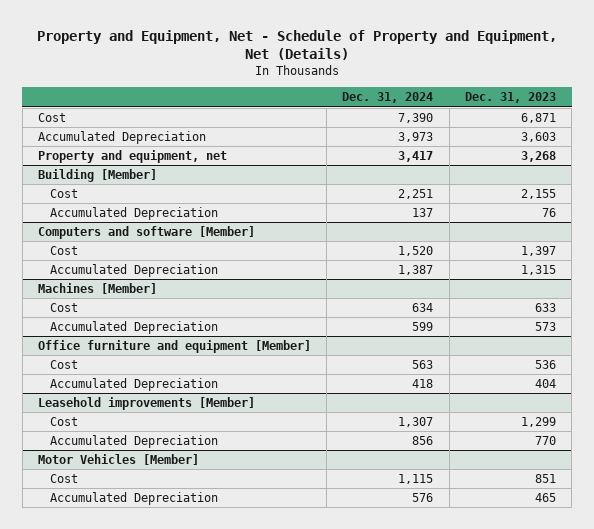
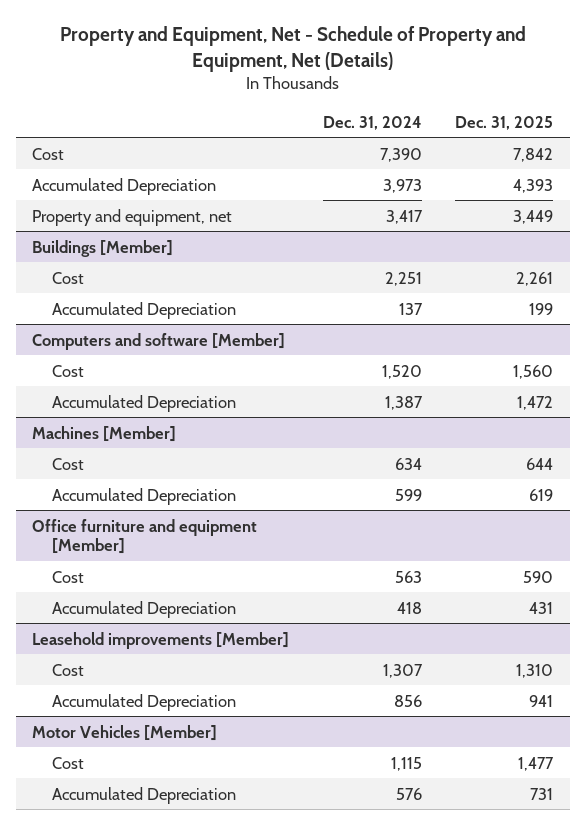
- | Dec. 31, 2024 | Dec. 31, 2023
+ | Dec. 31, 2024 | Dec. 31, 2025
- Building [Member]
+ Buildings [Member]

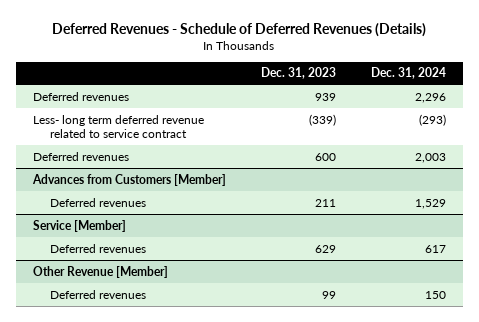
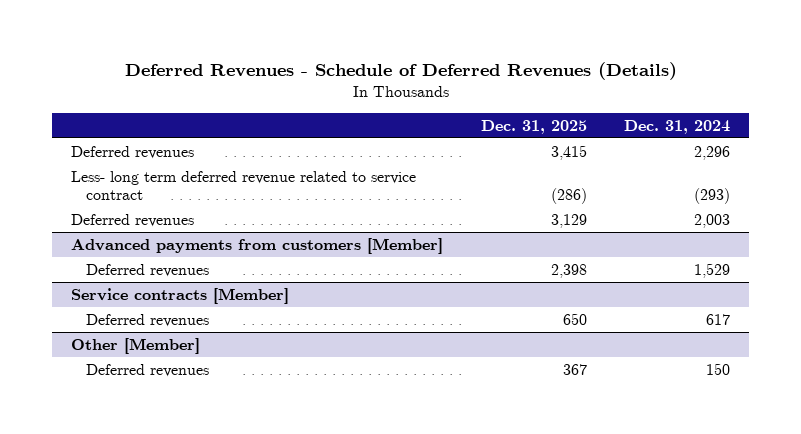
- | Dec. 31, 2023 | Dec. 31, 2024
+ | Dec. 31, 2025 | Dec. 31, 2024
- Advances from Customers [Member]
+ Advanced payments from customers [Member]
- Service [Member]
+ Service contracts [Member]
- Other Revenue [Member]
+ Other [Member]

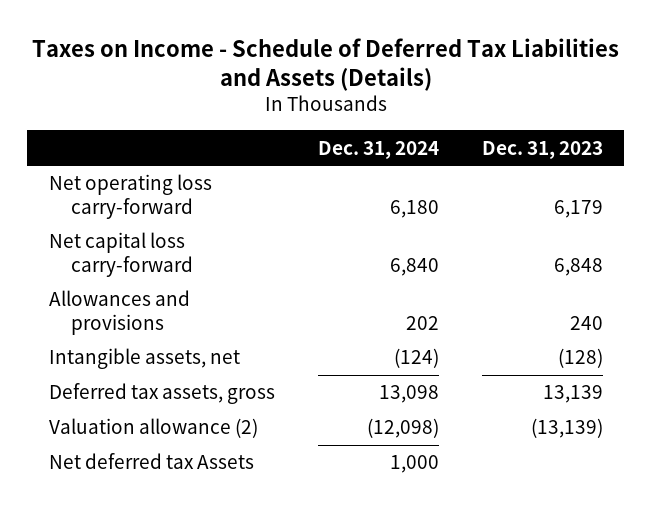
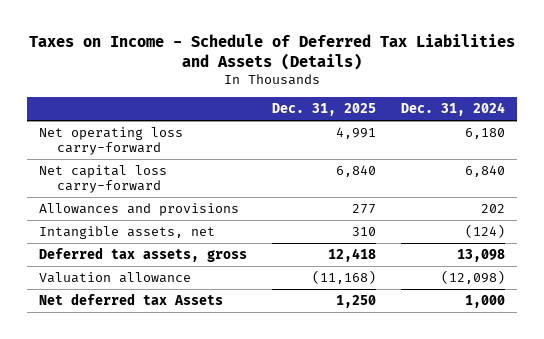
- | Dec. 31, 2024 | Dec. 31, 2023
+ | Dec. 31, 2025 | Dec. 31, 2024
- Valuation allowance (2) | (12,098) | (13,139)
+ Valuation allowance | (11,168) | (12,098)

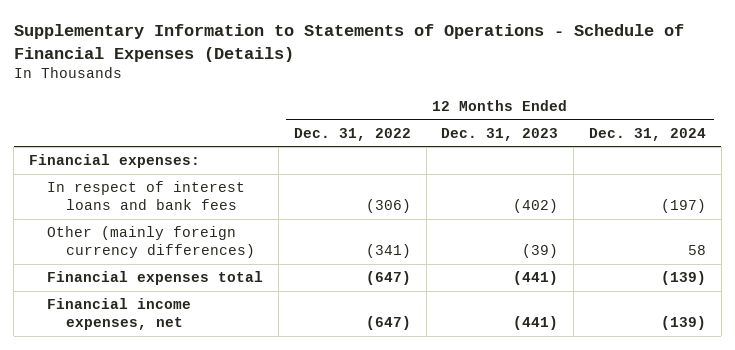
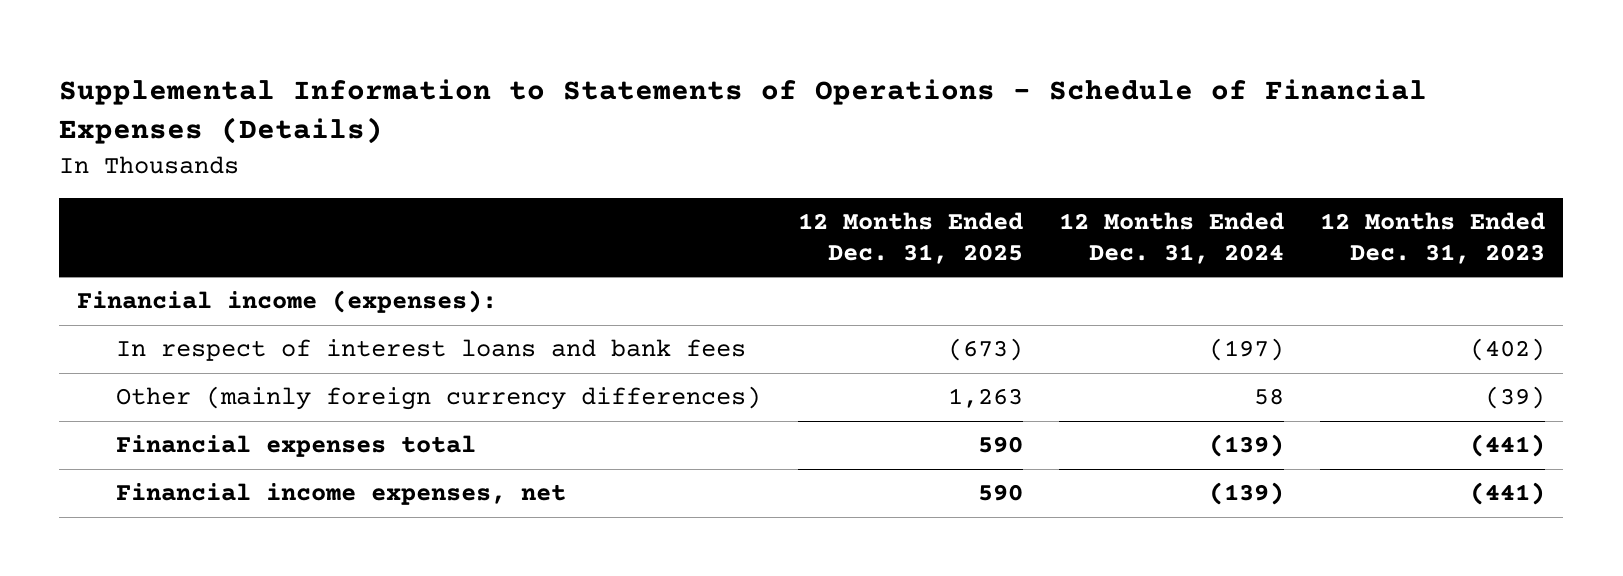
- Supplementary Information to Statements of Operations - Schedule of Financial Expenses (Details)
+ Supplemental Information to Statements of Operations - Schedule of Financial Expenses (Details)
- | 12 Months Ended Dec. 31, 2022 | 12 Months Ended Dec. 31, 2023 | 12 Months Ended Dec. 31, 2024
+ | 12 Months Ended Dec. 31, 2025 | 12 Months Ended Dec. 31, 2024 | 12 Months Ended Dec. 31, 2023
- Financial expenses:
+ Financial income (expenses):

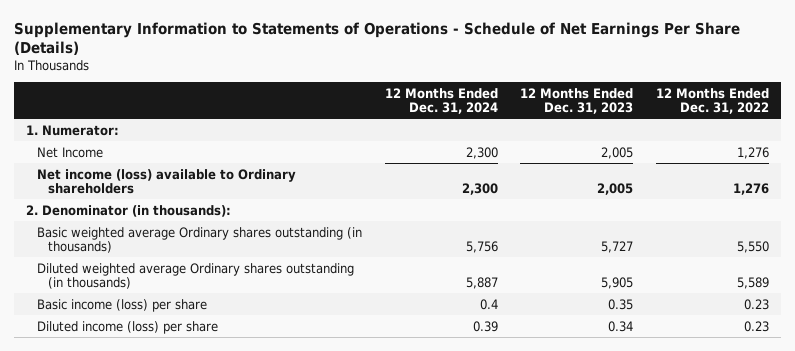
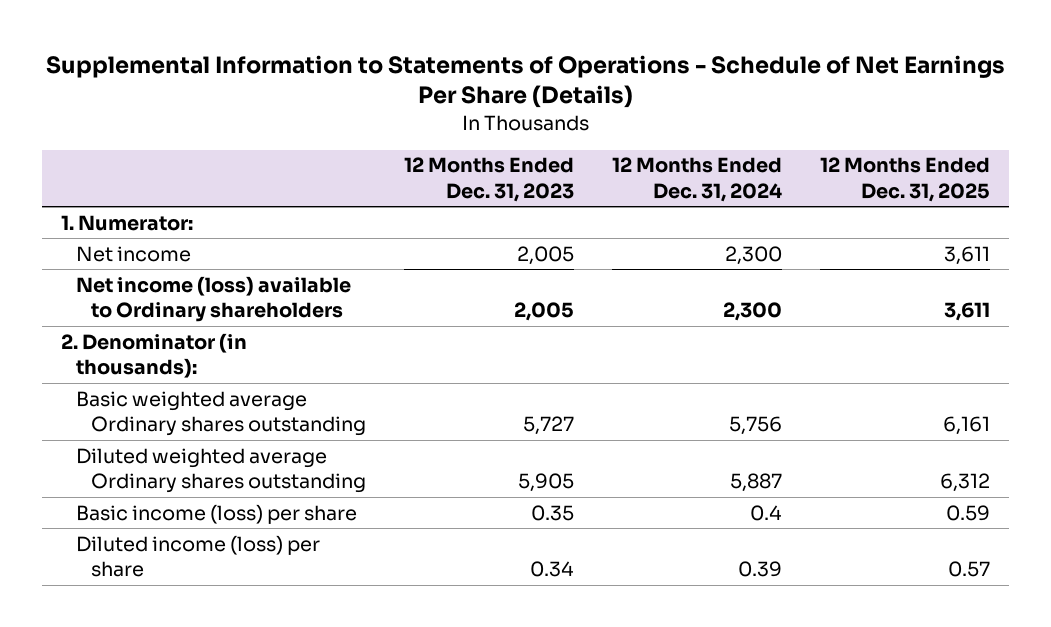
- Supplementary Information to Statements of Operations - Schedule of Net Earnings Per Share (Details)
+ Supplemental Information to Statements of Operations - Schedule of Net Earnings Per Share (Details)
- | 12 Months Ended Dec. 31, 2024 | 12 Months Ended Dec. 31, 2023 | 12 Months Ended Dec. 31, 2022
+ | 12 Months Ended Dec. 31, 2023 | 12 Months Ended Dec. 31, 2024 | 12 Months Ended Dec. 31, 2025
- Net Income | 2,300 | 2,005 | 1,276
+ Net income | 2,005 | 2,300 | 3,611
- Basic weighted average Ordinary shares outstanding (in thousands) | 5,756 | 5,727 | 5,550
- Diluted weighted average Ordinary shares outstanding (in thousands) | 5,887 | 5,905 | 5,589
+ Basic weighted average Ordinary shares outstanding | 5,727 | 5,756 | 6,161
+ Diluted weighted average Ordinary shares outstanding | 5,905 | 5,887 | 6,312

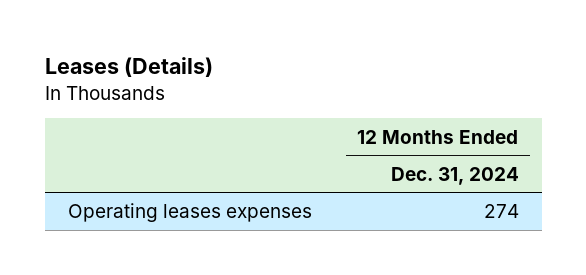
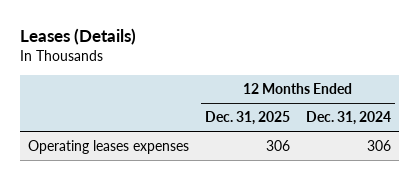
- | 12 Months Ended Dec. 31, 2024
+ | 12 Months Ended Dec. 31, 2025 | 12 Months Ended Dec. 31, 2024
- Operating leases expenses | 274
+ Operating leases expenses | 306 | 306

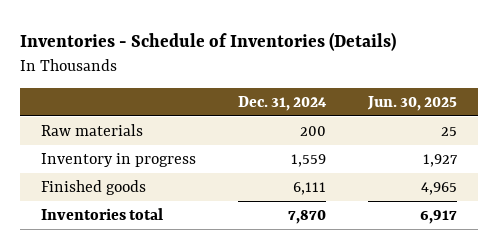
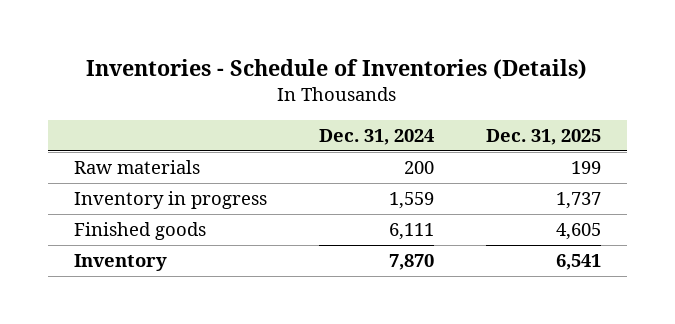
- | Dec. 31, 2024 | Jun. 30, 2025
+ | Dec. 31, 2024 | Dec. 31, 2025
- Inventories total | 7,870 | 6,917
+ Inventory | 7,870 | 6,541

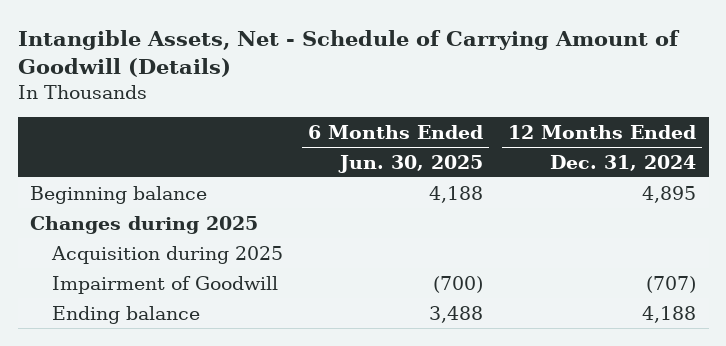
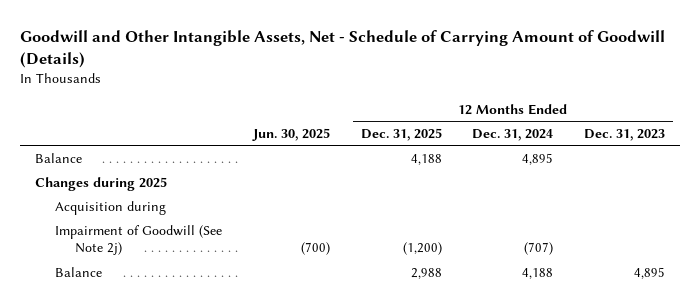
- Intangible Assets, Net - Schedule of Carrying Amount of Goodwill (Details)
+ Goodwill and Other Intangible Assets, Net - Schedule of Carrying Amount of Goodwill (Details)
- | 6 Months Ended Jun. 30, 2025 | 12 Months Ended Dec. 31, 2024
+ | Jun. 30, 2025 | 12 Months Ended Dec. 31, 2025 | 12 Months Ended Dec. 31, 2024 | 12 Months Ended Dec. 31, 2023
- Beginning balance | 4,188 | 4,895
+ Balance | | 4,188 | 4,895 |
- Acquisition during 2025
- Impairment of Goodwill | (700) | (707)
- Ending balance | 3,488 | 4,188
+ Acquisition during
+ Impairment of Goodwill (See Note 2j) | (700) | (1,200) | (707) |
+ Balance | | 2,988 | 4,188 | 4,895

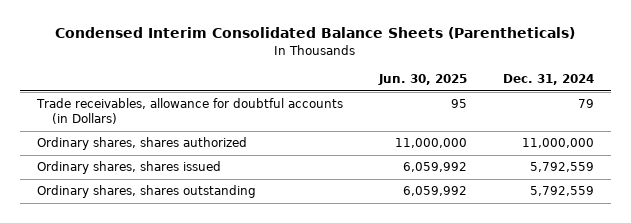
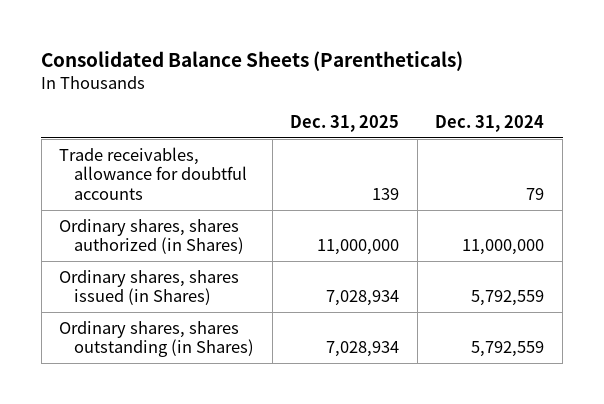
- Condensed Interim Consolidated Balance Sheets (Parentheticals)
+ Consolidated Balance Sheets (Parentheticals)
- | Jun. 30, 2025 | Dec. 31, 2024
+ | Dec. 31, 2025 | Dec. 31, 2024
- Trade receivables, allowance for doubtful accounts (in Dollars) | 95 | 79
- Ordinary shares, shares authorized | 11,000,000 | 11,000,000
- Ordinary shares, shares issued | 6,059,992 | 5,792,559
- Ordinary shares, shares outstanding | 6,059,992 | 5,792,559
+ Trade receivables, allowance for doubtful accounts | 139 | 79
+ Ordinary shares, shares authorized (in Shares) | 11,000,000 | 11,000,000
+ Ordinary shares, shares issued (in Shares) | 7,028,934 | 5,792,559
+ Ordinary shares, shares outstanding (in Shares) | 7,028,934 | 5,792,559

